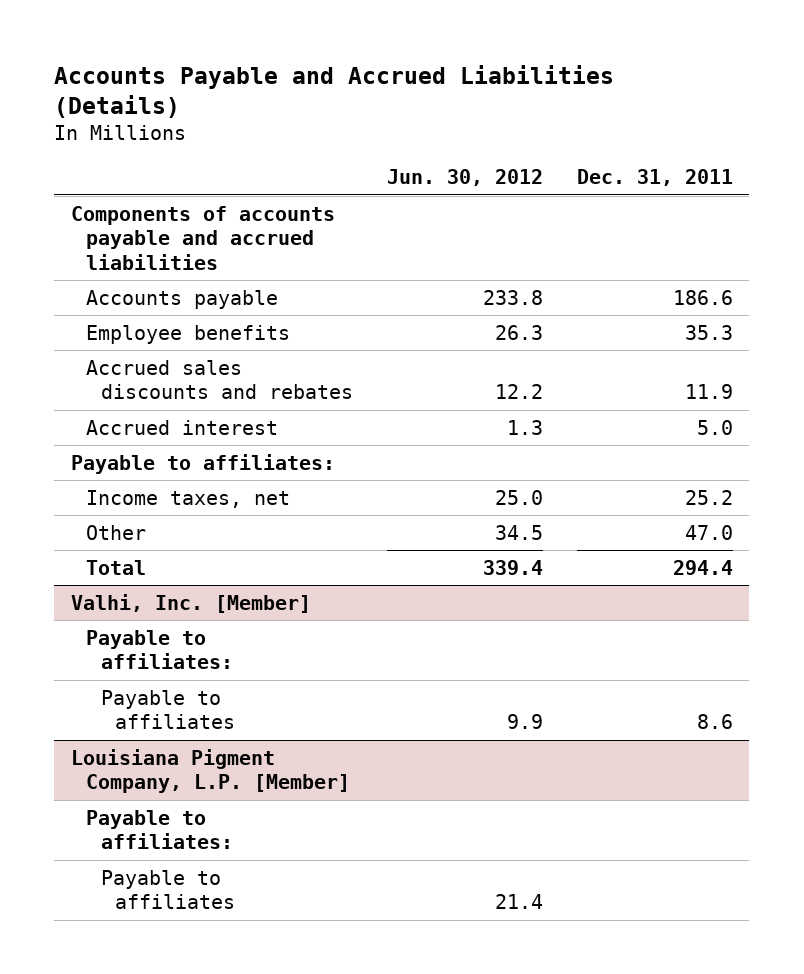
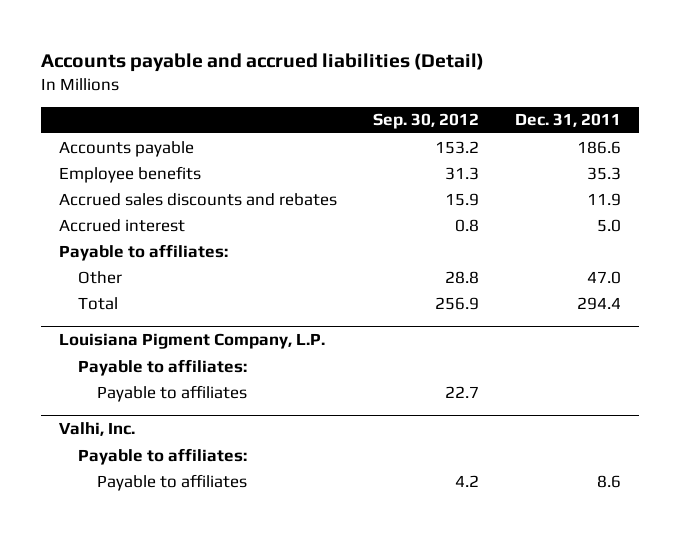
- Accounts Payable and Accrued Liabilities (Details)
+ Accounts payable and accrued liabilities (Detail)
- | Jun. 30, 2012 | Dec. 31, 2011
+ | Sep. 30, 2012 | Dec. 31, 2011
- Components of accounts payable and accrued liabilities
- Income taxes, net | 25.0 | 25.2
- Valhi, Inc. [Member]
- Payable to affiliates:
- Payable to affiliates | 9.9 | 8.6
- Louisiana Pigment Company, L.P. [Member]
+ Louisiana Pigment Company, L.P.
+ Valhi, Inc.
+ Payable to affiliates:
+ Payable to affiliates | 4.2 | 8.6

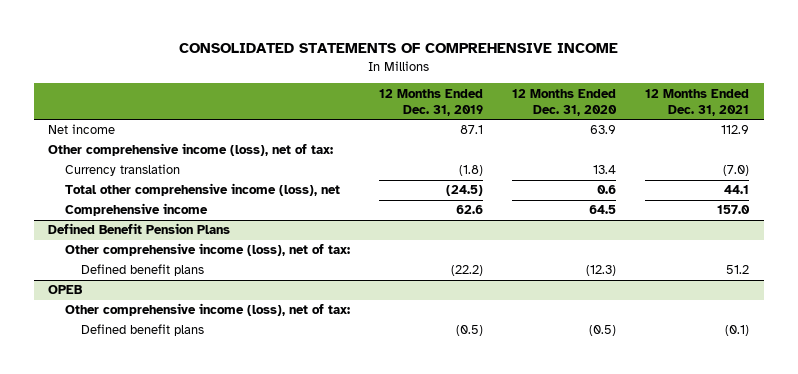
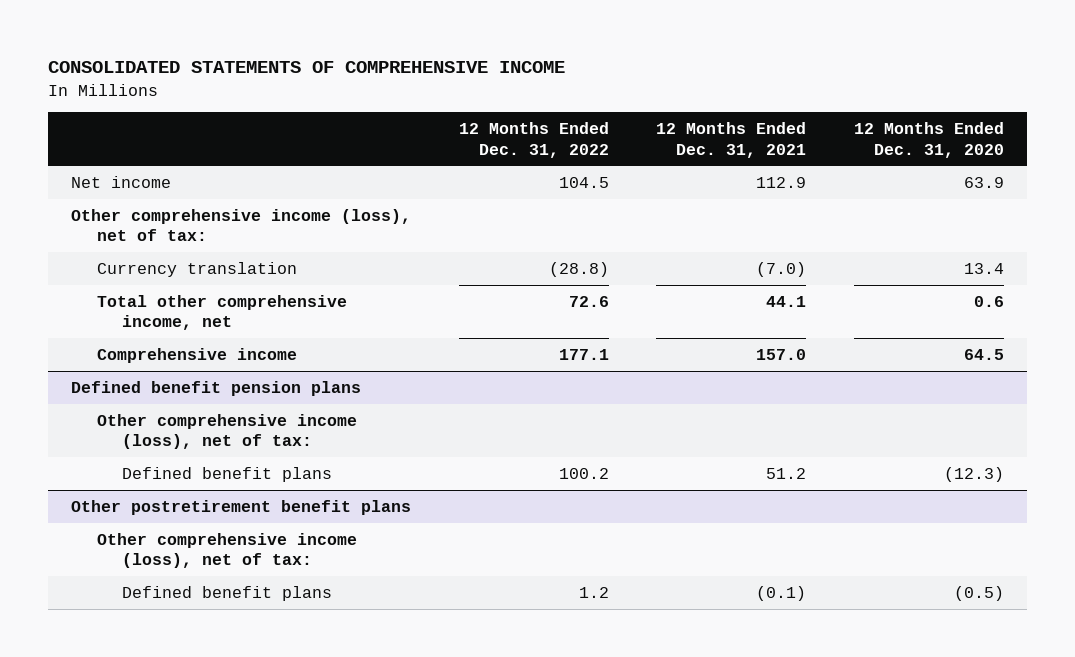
- | 12 Months Ended Dec. 31, 2019 | 12 Months Ended Dec. 31, 2020 | 12 Months Ended Dec. 31, 2021
+ | 12 Months Ended Dec. 31, 2022 | 12 Months Ended Dec. 31, 2021 | 12 Months Ended Dec. 31, 2020
- Total other comprehensive income (loss), net | (24.5) | 0.6 | 44.1
+ Total other comprehensive income, net | 72.6 | 44.1 | 0.6
- Defined Benefit Pension Plans
+ Defined benefit pension plans
- OPEB
+ Other postretirement benefit plans

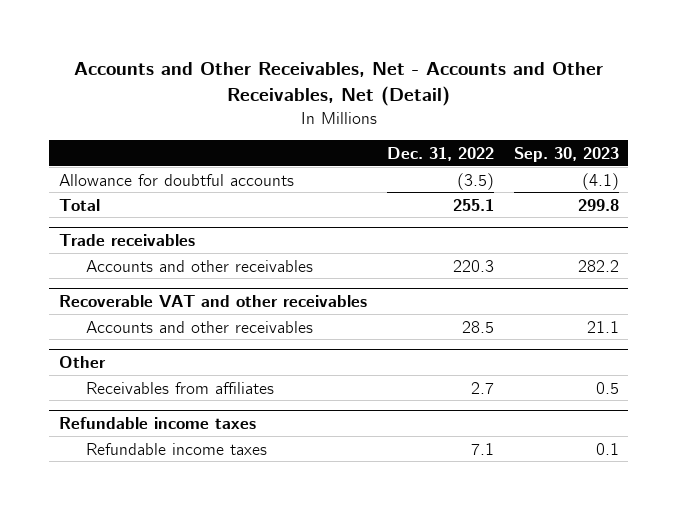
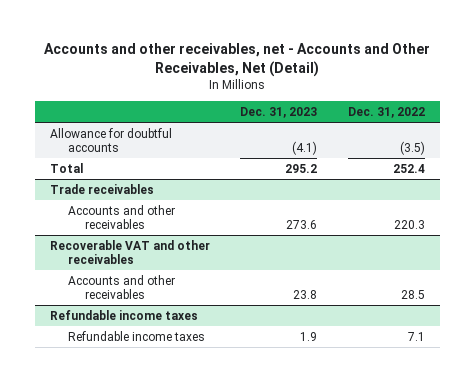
- Accounts and Other Receivables, Net - Accounts and Other Receivables, Net (Detail)
+ Accounts and other receivables, net - Accounts and Other Receivables, Net (Detail)
- | Dec. 31, 2022 | Sep. 30, 2023
+ | Dec. 31, 2023 | Dec. 31, 2022
- Total | 255.1 | 299.8
+ Total | 295.2 | 252.4
- Other
- Receivables from affiliates | 2.7 | 0.5

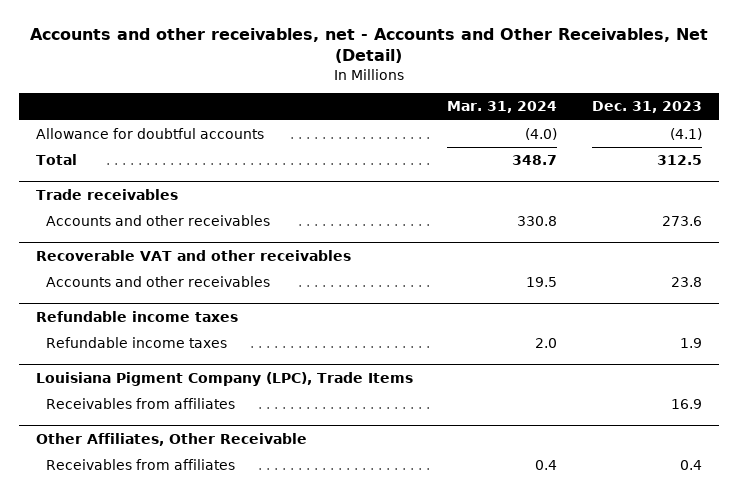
- | Dec. 31, 2023 | Dec. 31, 2022
+ | Mar. 31, 2024 | Dec. 31, 2023
- Total | 295.2 | 252.4
+ Total | 348.7 | 312.5
+ Louisiana Pigment Company (LPC), Trade Items
+ Receivables from affiliates | | 16.9
+ Other Affiliates, Other Receivable
+ Receivables from affiliates | 0.4 | 0.4

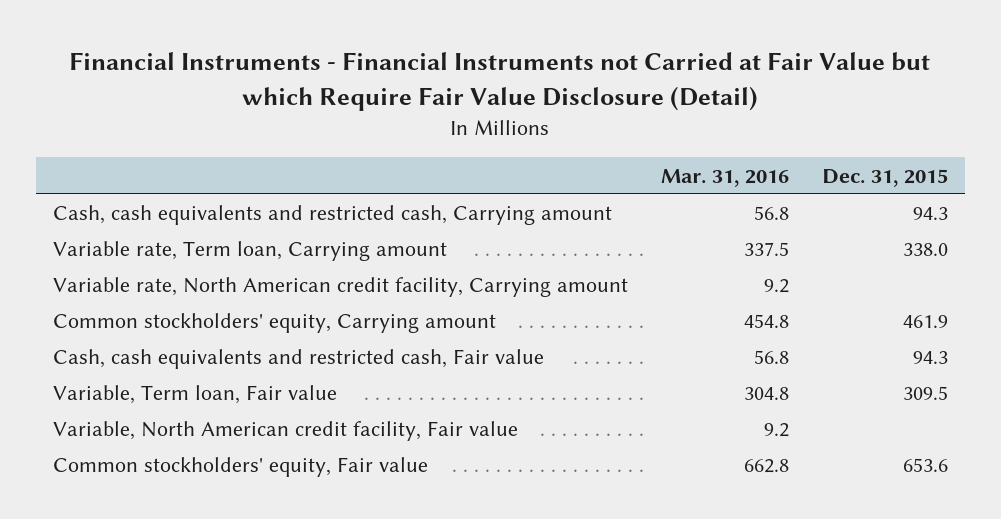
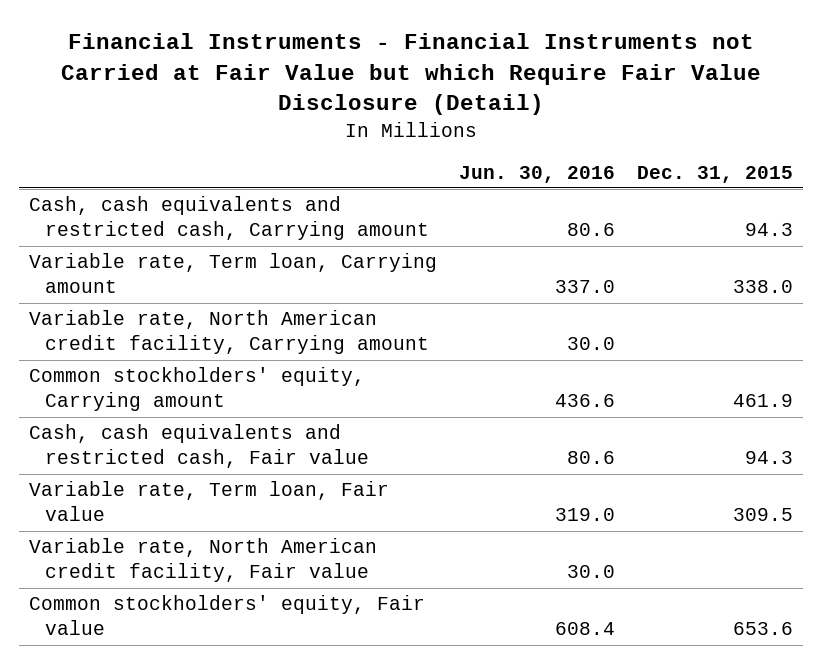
- | Mar. 31, 2016 | Dec. 31, 2015
+ | Jun. 30, 2016 | Dec. 31, 2015
- Variable, Term loan, Fair value | 304.8 | 309.5
- Variable, North American credit facility, Fair value | 9.2 |
+ Variable rate, Term loan, Fair value | 319.0 | 309.5
+ Variable rate, North American credit facility, Fair value | 30.0 |

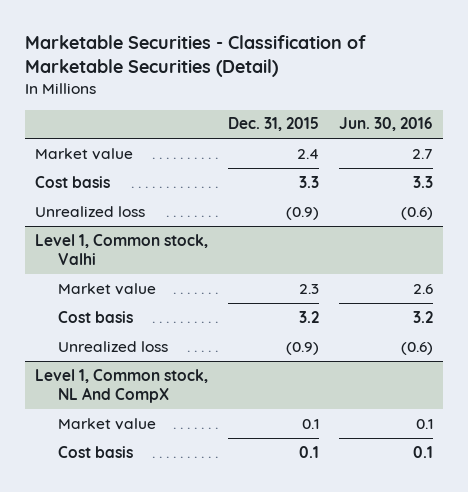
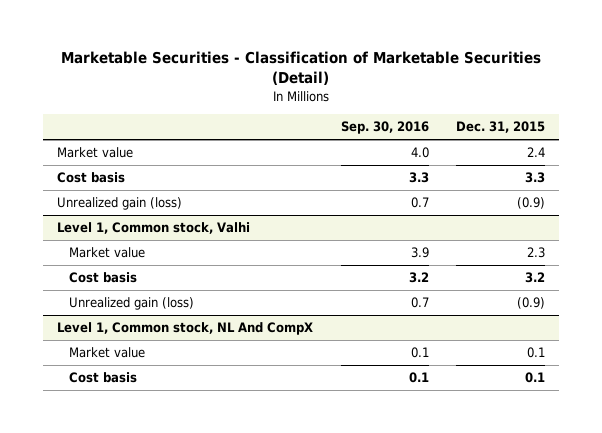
- | Dec. 31, 2015 | Jun. 30, 2016
+ | Sep. 30, 2016 | Dec. 31, 2015
- Unrealized loss | (0.9) | (0.6)
+ Unrealized gain (loss) | 0.7 | (0.9)
@ Level 1, Common stock, Valhi
- Unrealized loss | (0.9) | (0.6)
+ Unrealized gain (loss) | 0.7 | (0.9)

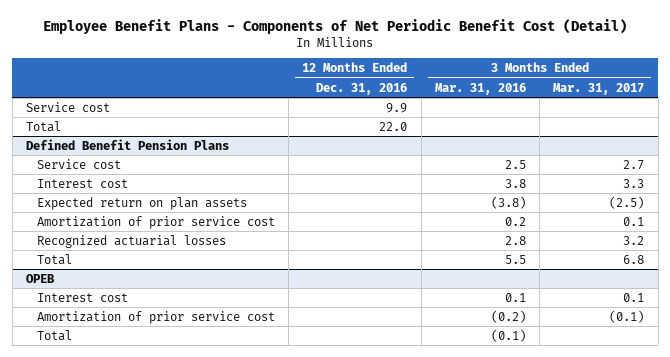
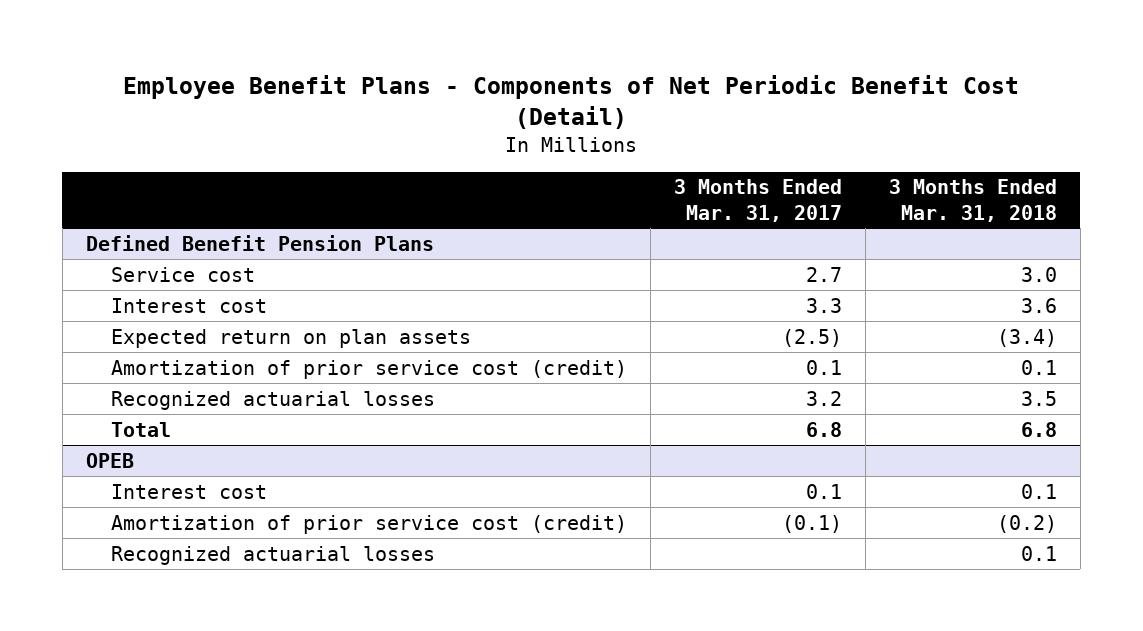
- | 12 Months Ended Dec. 31, 2016 | 3 Months Ended Mar. 31, 2016 | 3 Months Ended Mar. 31, 2017
+ | 3 Months Ended Mar. 31, 2017 | 3 Months Ended Mar. 31, 2018
- Service cost | 9.9 | |
- Total | 22.0 | |
@ Defined Benefit Pension Plans
- Amortization of prior service cost | | 0.2 | 0.1
+ Amortization of prior service cost (credit) | 0.1 | 0.1
@ OPEB
- Amortization of prior service cost | | (0.2) | (0.1)
- Total | | (0.1) |
+ Amortization of prior service cost (credit) | (0.1) | (0.2)
+ Recognized actuarial losses | | 0.1

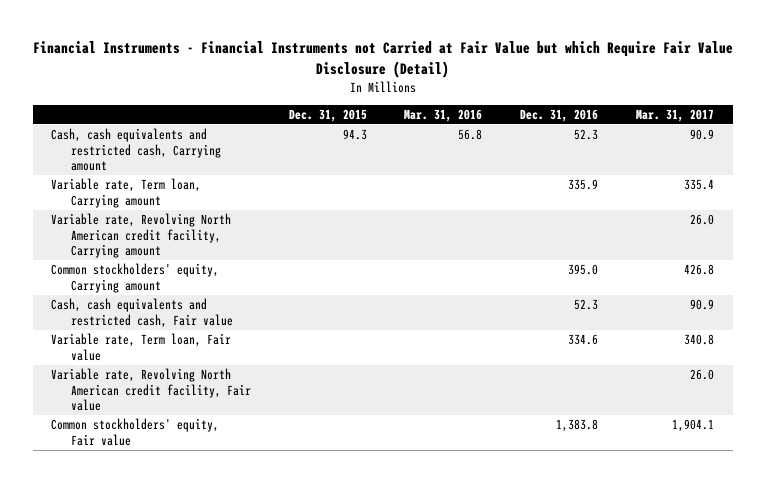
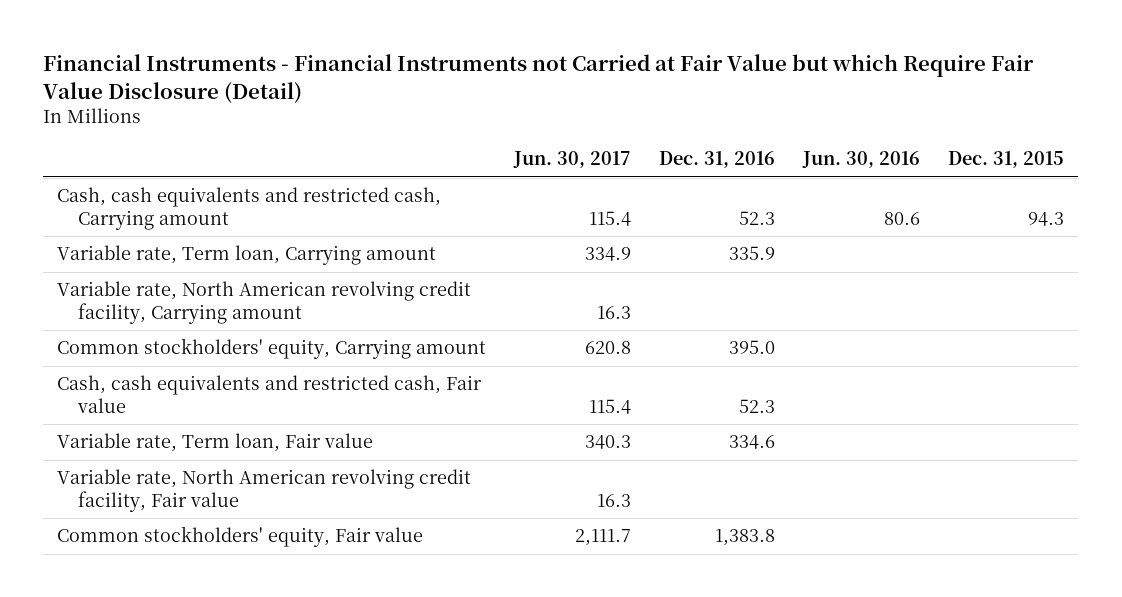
- | Dec. 31, 2015 | Mar. 31, 2016 | Dec. 31, 2016 | Mar. 31, 2017
+ | Jun. 30, 2017 | Dec. 31, 2016 | Jun. 30, 2016 | Dec. 31, 2015
- Variable rate, Revolving North American credit facility, Carrying amount | | | | 26.0
+ Variable rate, North American revolving credit facility, Carrying amount | 16.3 | | |
- Variable rate, Revolving North American credit facility, Fair value | | | | 26.0
+ Variable rate, North American revolving credit facility, Fair value | 16.3 | | |

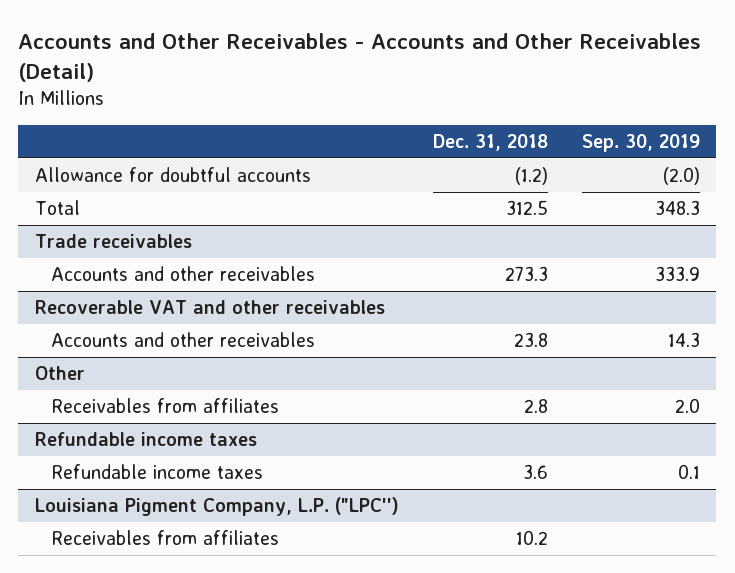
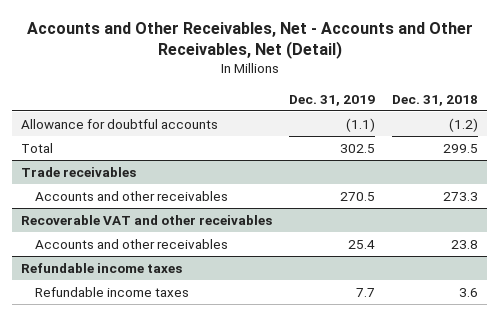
- Accounts and Other Receivables - Accounts and Other Receivables (Detail)
+ Accounts and Other Receivables, Net - Accounts and Other Receivables, Net (Detail)
- | Dec. 31, 2018 | Sep. 30, 2019
+ | Dec. 31, 2019 | Dec. 31, 2018
- Total | 312.5 | 348.3
+ Total | 302.5 | 299.5
- Other
- Receivables from affiliates | 2.8 | 2.0
- Louisiana Pigment Company, L.P. ("LPC'')
- Receivables from affiliates | 10.2 |

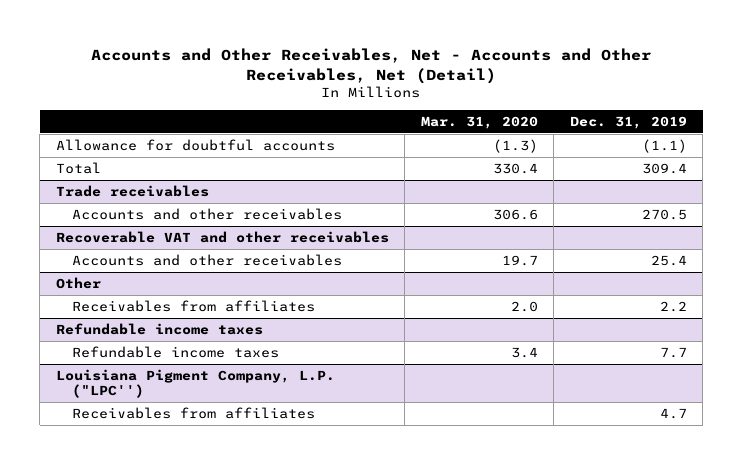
- | Dec. 31, 2019 | Dec. 31, 2018
+ | Mar. 31, 2020 | Dec. 31, 2019
- Total | 302.5 | 299.5
+ Total | 330.4 | 309.4
+ Other
+ Receivables from affiliates | 2.0 | 2.2
+ Louisiana Pigment Company, L.P. ("LPC'')
+ Receivables from affiliates | | 4.7

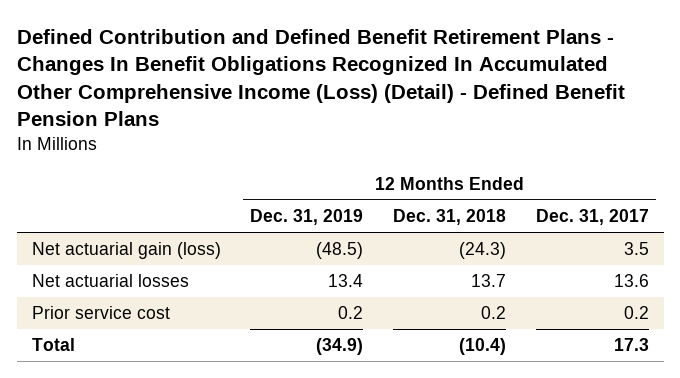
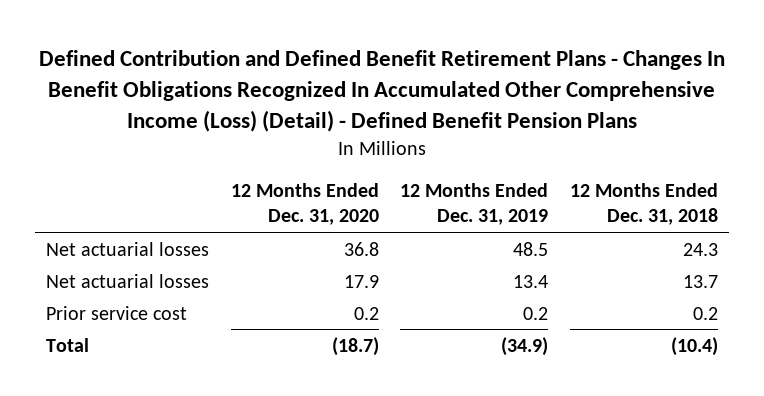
- | 12 Months Ended Dec. 31, 2019 | 12 Months Ended Dec. 31, 2018 | 12 Months Ended Dec. 31, 2017
+ | 12 Months Ended Dec. 31, 2020 | 12 Months Ended Dec. 31, 2019 | 12 Months Ended Dec. 31, 2018
- Net actuarial gain (loss) | (48.5) | (24.3) | 3.5
+ Net actuarial losses | 36.8 | 48.5 | 24.3

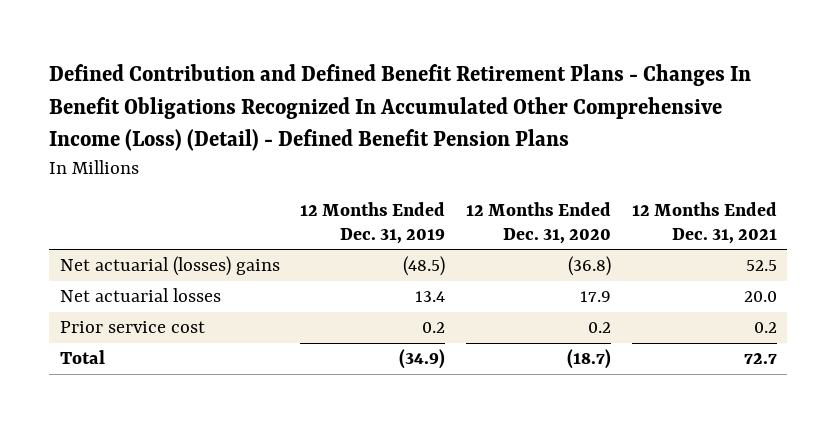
- | 12 Months Ended Dec. 31, 2020 | 12 Months Ended Dec. 31, 2019 | 12 Months Ended Dec. 31, 2018
+ | 12 Months Ended Dec. 31, 2019 | 12 Months Ended Dec. 31, 2020 | 12 Months Ended Dec. 31, 2021
- Net actuarial losses | 36.8 | 48.5 | 24.3
+ Net actuarial (losses) gains | (48.5) | (36.8) | 52.5

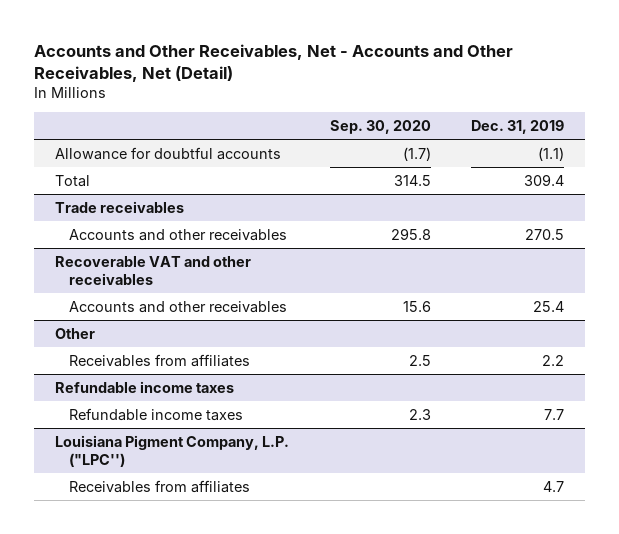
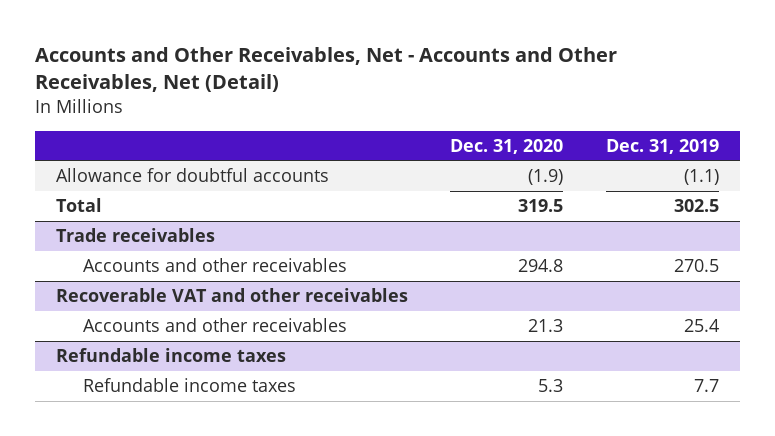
- | Sep. 30, 2020 | Dec. 31, 2019
+ | Dec. 31, 2020 | Dec. 31, 2019
- Total | 314.5 | 309.4
+ Total | 319.5 | 302.5
- Other
- Receivables from affiliates | 2.5 | 2.2
- Louisiana Pigment Company, L.P. ("LPC'')
- Receivables from affiliates | | 4.7

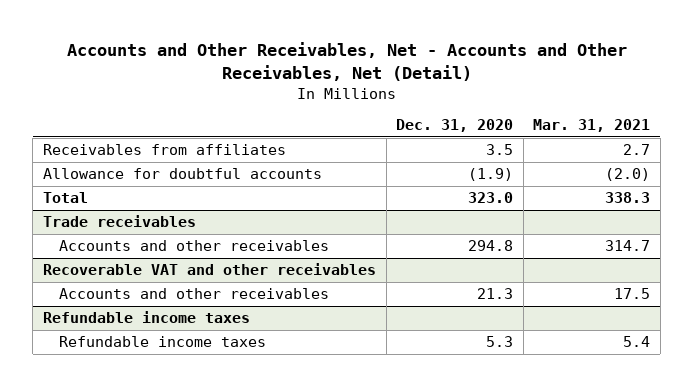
- | Dec. 31, 2020 | Dec. 31, 2019
+ | Dec. 31, 2020 | Mar. 31, 2021
+ Receivables from affiliates | 3.5 | 2.7
- Total | 319.5 | 302.5
+ Total | 323.0 | 338.3

